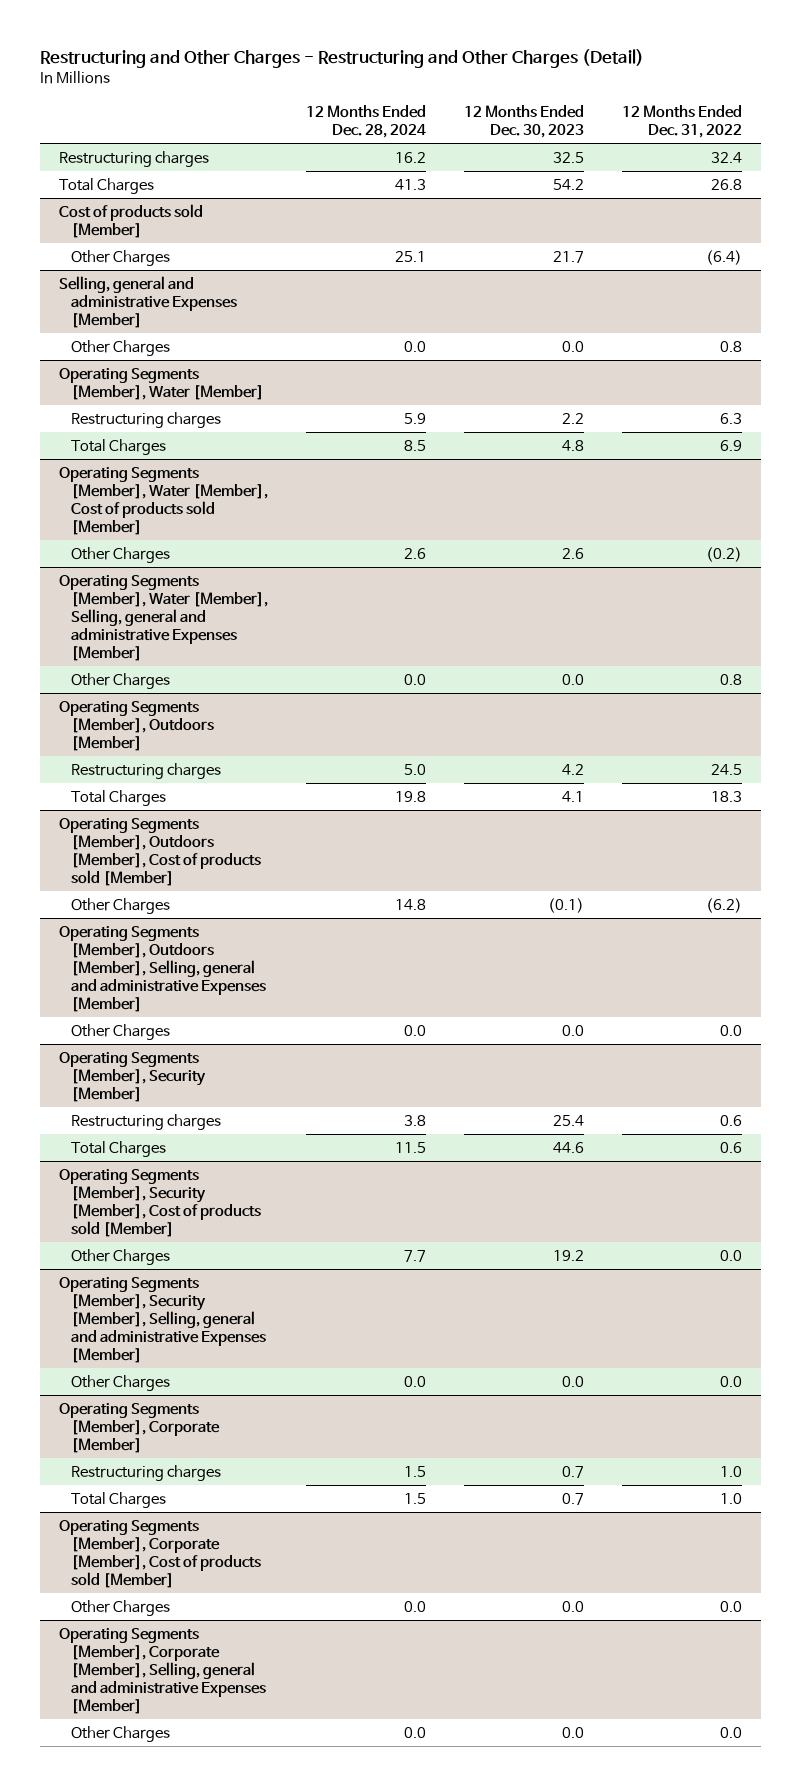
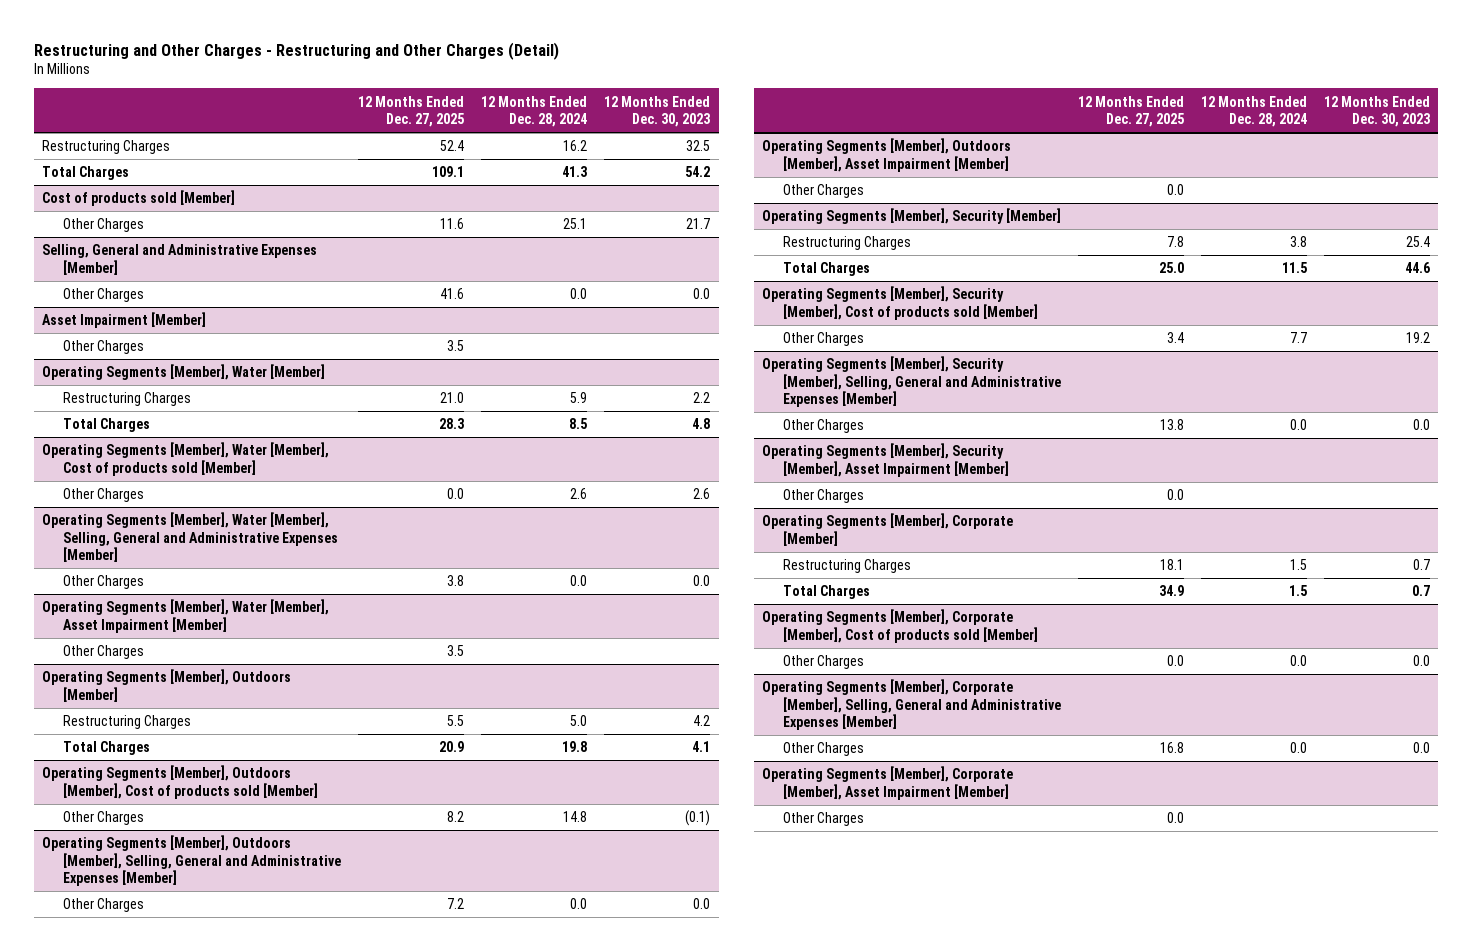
- | 12 Months Ended Dec. 28, 2024 | 12 Months Ended Dec. 30, 2023 | 12 Months Ended Dec. 31, 2022
+ | 12 Months Ended Dec. 27, 2025 | 12 Months Ended Dec. 28, 2024 | 12 Months Ended Dec. 30, 2023
- Restructuring charges | 16.2 | 32.5 | 32.4
+ Restructuring Charges | 52.4 | 16.2 | 32.5
- Selling, general and administrative Expenses [Member]
+ Selling, General and Administrative Expenses [Member]
+ Asset Impairment [Member]
+ Other Charges | 3.5 | |
@ Operating Segments [Member], Water [Member]
- Restructuring charges | 5.9 | 2.2 | 6.3
+ Restructuring Charges | 21.0 | 5.9 | 2.2
- Operating Segments [Member], Water [Member], Selling, general and administrative Expenses [Member]
+ Operating Segments [Member], Water [Member], Selling, General and Administrative Expenses [Member]
+ Operating Segments [Member], Water [Member], Asset Impairment [Member]
+ Other Charges | 3.5 | |
@ Operating Segments [Member], Outdoors [Member]
- Restructuring charges | 5.0 | 4.2 | 24.5
+ Restructuring Charges | 5.5 | 5.0 | 4.2
- Operating Segments [Member], Outdoors [Member], Selling, general and administrative Expenses [Member]
+ Operating Segments [Member], Outdoors [Member], Selling, General and Administrative Expenses [Member]
+ Operating Segments [Member], Outdoors [Member], Asset Impairment [Member]
+ Other Charges | 0.0 | |
@ Operating Segments [Member], Security [Member]
- Restructuring charges | 3.8 | 25.4 | 0.6
+ Restructuring Charges | 7.8 | 3.8 | 25.4
- Operating Segments [Member], Security [Member], Selling, general and administrative Expenses [Member]
+ Operating Segments [Member], Security [Member], Selling, General and Administrative Expenses [Member]
+ Operating Segments [Member], Security [Member], Asset Impairment [Member]
+ Other Charges | 0.0 | |
@ Operating Segments [Member], Corporate [Member]
- Restructuring charges | 1.5 | 0.7 | 1.0
+ Restructuring Charges | 18.1 | 1.5 | 0.7
- Operating Segments [Member], Corporate [Member], Selling, general and administrative Expenses [Member]
+ Operating Segments [Member], Corporate [Member], Selling, General and Administrative Expenses [Member]
+ Operating Segments [Member], Corporate [Member], Asset Impairment [Member]
+ Other Charges | 0.0 | |

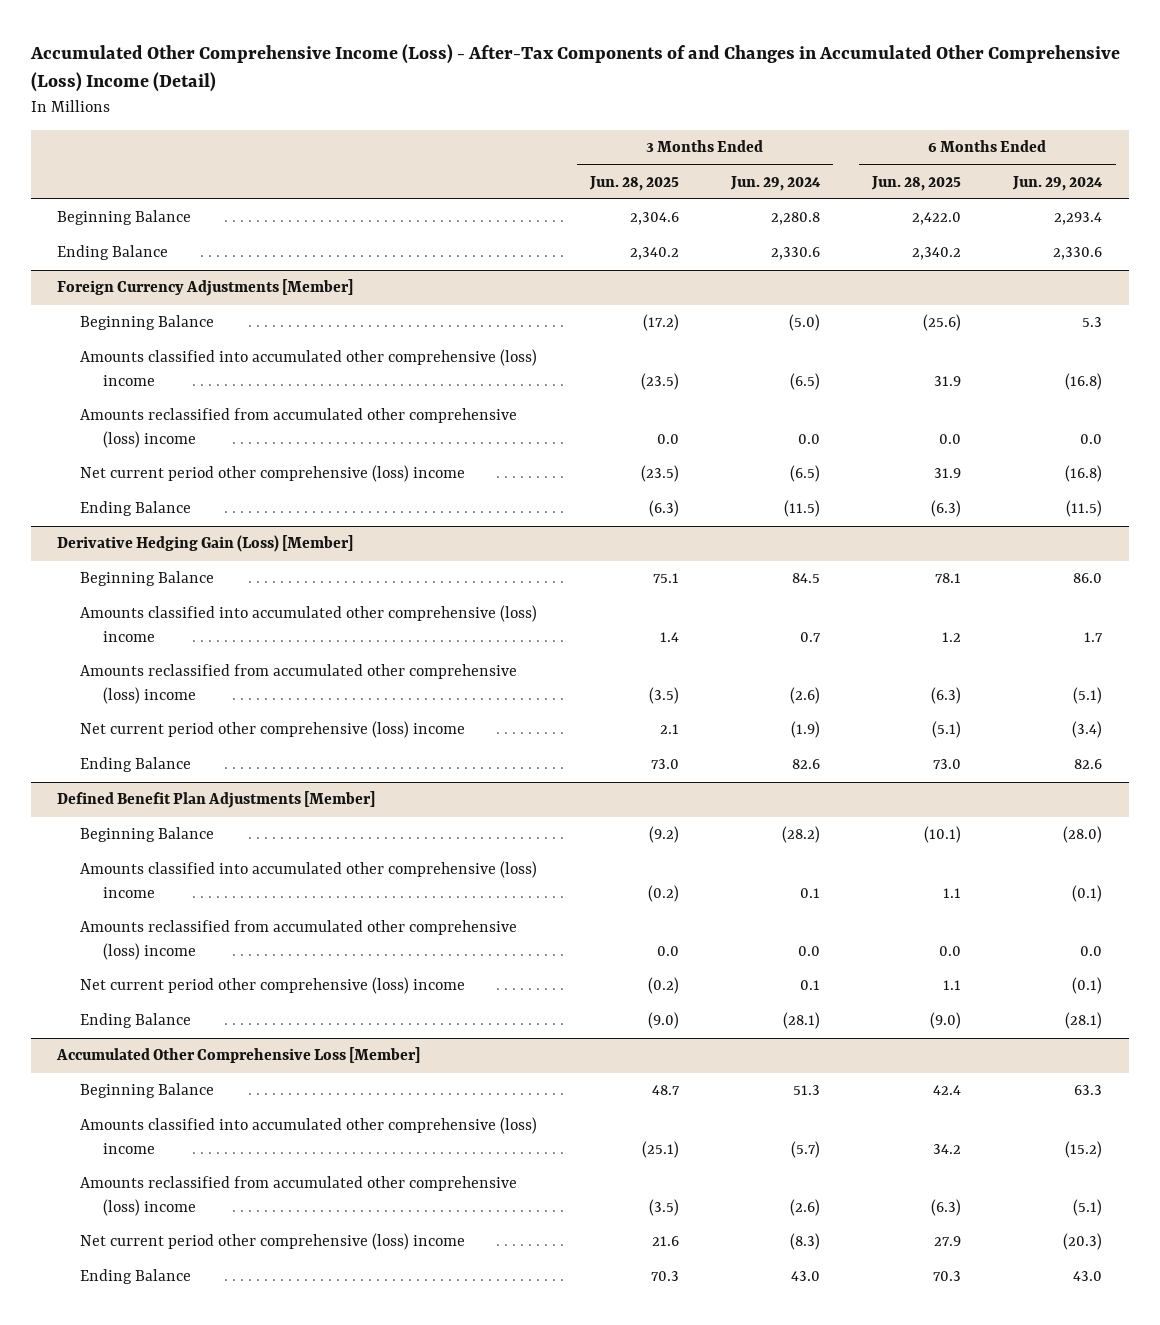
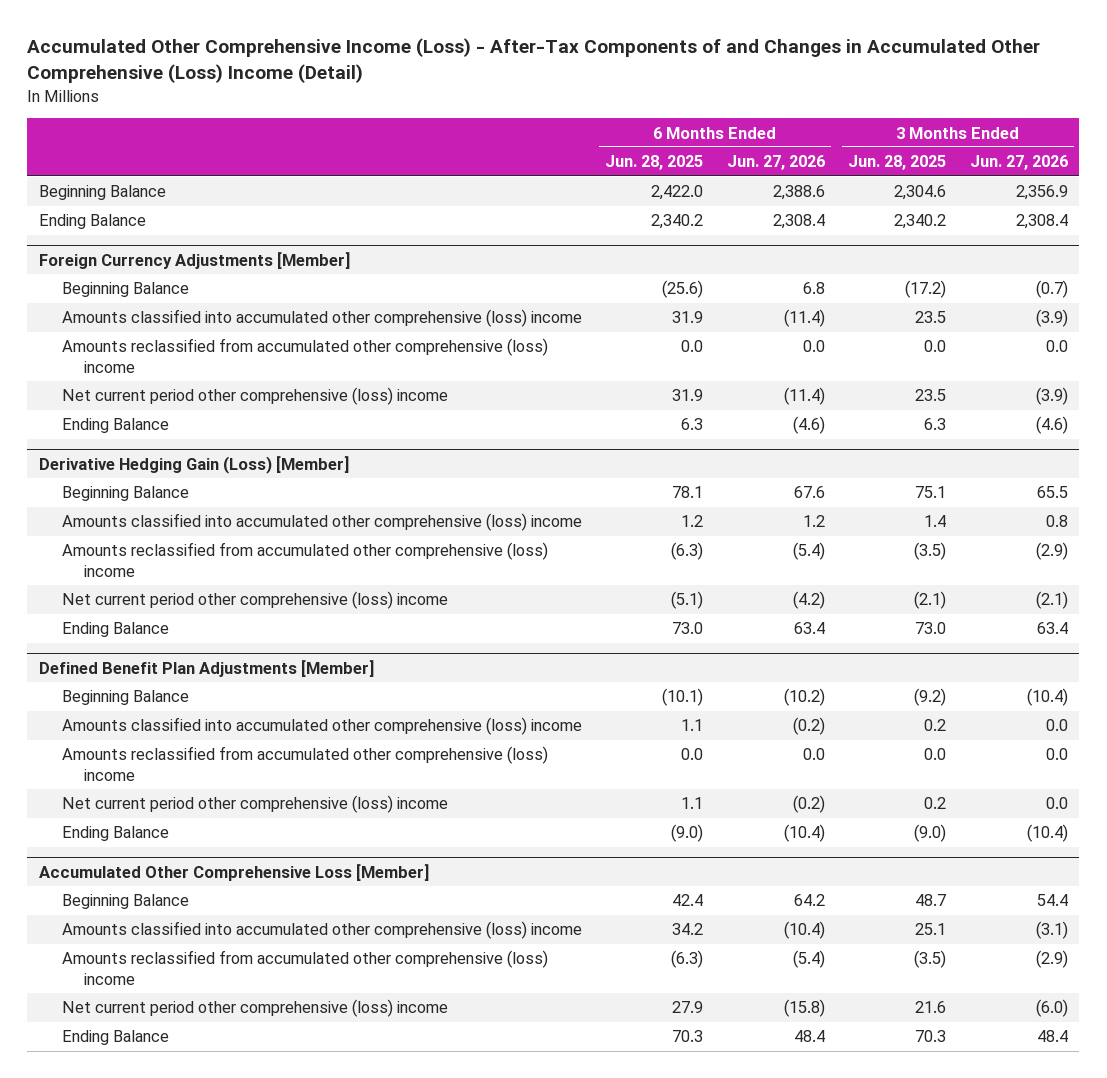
- | 3 Months Ended Jun. 28, 2025 | 3 Months Ended Jun. 29, 2024 | 6 Months Ended Jun. 28, 2025 | 6 Months Ended Jun. 29, 2024
+ | 6 Months Ended Jun. 28, 2025 | 6 Months Ended Jun. 27, 2026 | 3 Months Ended Jun. 28, 2025 | 3 Months Ended Jun. 27, 2026
@ Foreign Currency Adjustments [Member]
- Amounts classified into accumulated other comprehensive (loss) income | (23.5) | (6.5) | 31.9 | (16.8)
+ Amounts classified into accumulated other comprehensive (loss) income | 31.9 | (11.4) | 23.5 | (3.9)
- Net current period other comprehensive (loss) income | (23.5) | (6.5) | 31.9 | (16.8)
- Ending Balance | (6.3) | (11.5) | (6.3) | (11.5)
+ Net current period other comprehensive (loss) income | 31.9 | (11.4) | 23.5 | (3.9)
+ Ending Balance | 6.3 | (4.6) | 6.3 | (4.6)
@ Derivative Hedging Gain (Loss) [Member]
- Net current period other comprehensive (loss) income | 2.1 | (1.9) | (5.1) | (3.4)
+ Net current period other comprehensive (loss) income | (5.1) | (4.2) | (2.1) | (2.1)
@ Defined Benefit Plan Adjustments [Member]
- Amounts classified into accumulated other comprehensive (loss) income | (0.2) | 0.1 | 1.1 | (0.1)
+ Amounts classified into accumulated other comprehensive (loss) income | 1.1 | (0.2) | 0.2 | 0.0
- Net current period other comprehensive (loss) income | (0.2) | 0.1 | 1.1 | (0.1)
+ Net current period other comprehensive (loss) income | 1.1 | (0.2) | 0.2 | 0.0
@ Accumulated Other Comprehensive Loss [Member]
- Amounts classified into accumulated other comprehensive (loss) income | (25.1) | (5.7) | 34.2 | (15.2)
+ Amounts classified into accumulated other comprehensive (loss) income | 34.2 | (10.4) | 25.1 | (3.1)

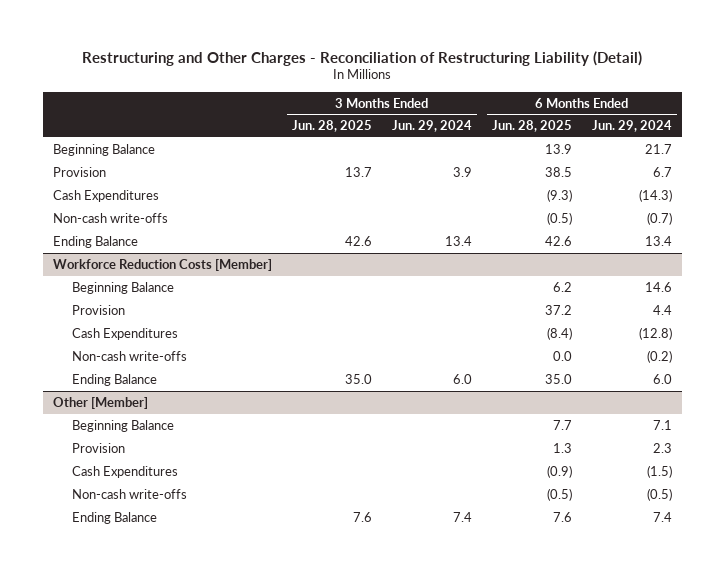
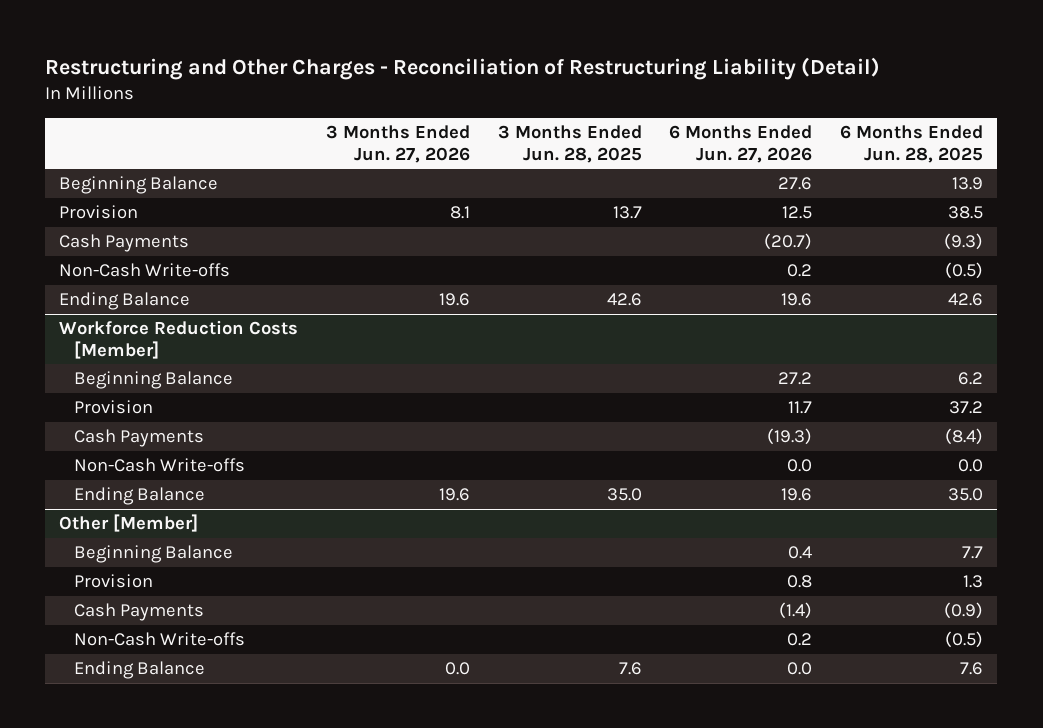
- | 3 Months Ended Jun. 28, 2025 | 3 Months Ended Jun. 29, 2024 | 6 Months Ended Jun. 28, 2025 | 6 Months Ended Jun. 29, 2024
+ | 3 Months Ended Jun. 27, 2026 | 3 Months Ended Jun. 28, 2025 | 6 Months Ended Jun. 27, 2026 | 6 Months Ended Jun. 28, 2025
- Cash Expenditures | | | (9.3) | (14.3)
- Non-cash write-offs | | | (0.5) | (0.7)
+ Cash Payments | | | (20.7) | (9.3)
+ Non-Cash Write-offs | | | 0.2 | (0.5)
@ Workforce Reduction Costs [Member]
- Cash Expenditures | | | (8.4) | (12.8)
- Non-cash write-offs | | | 0.0 | (0.2)
+ Cash Payments | | | (19.3) | (8.4)
+ Non-Cash Write-offs | | | 0.0 | 0.0
@ Other [Member]
- Cash Expenditures | | | (0.9) | (1.5)
- Non-cash write-offs | | | (0.5) | (0.5)
+ Cash Payments | | | (1.4) | (0.9)
+ Non-Cash Write-offs | | | 0.2 | (0.5)

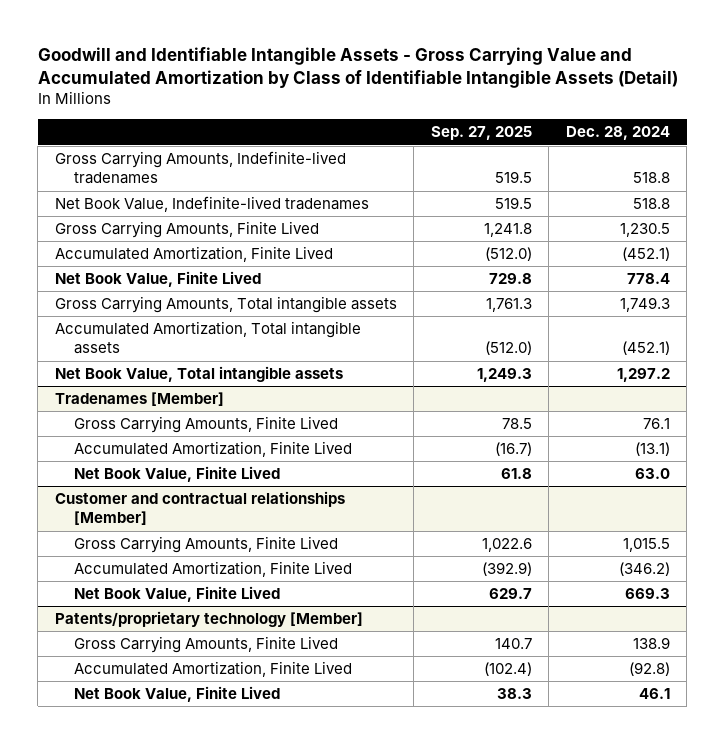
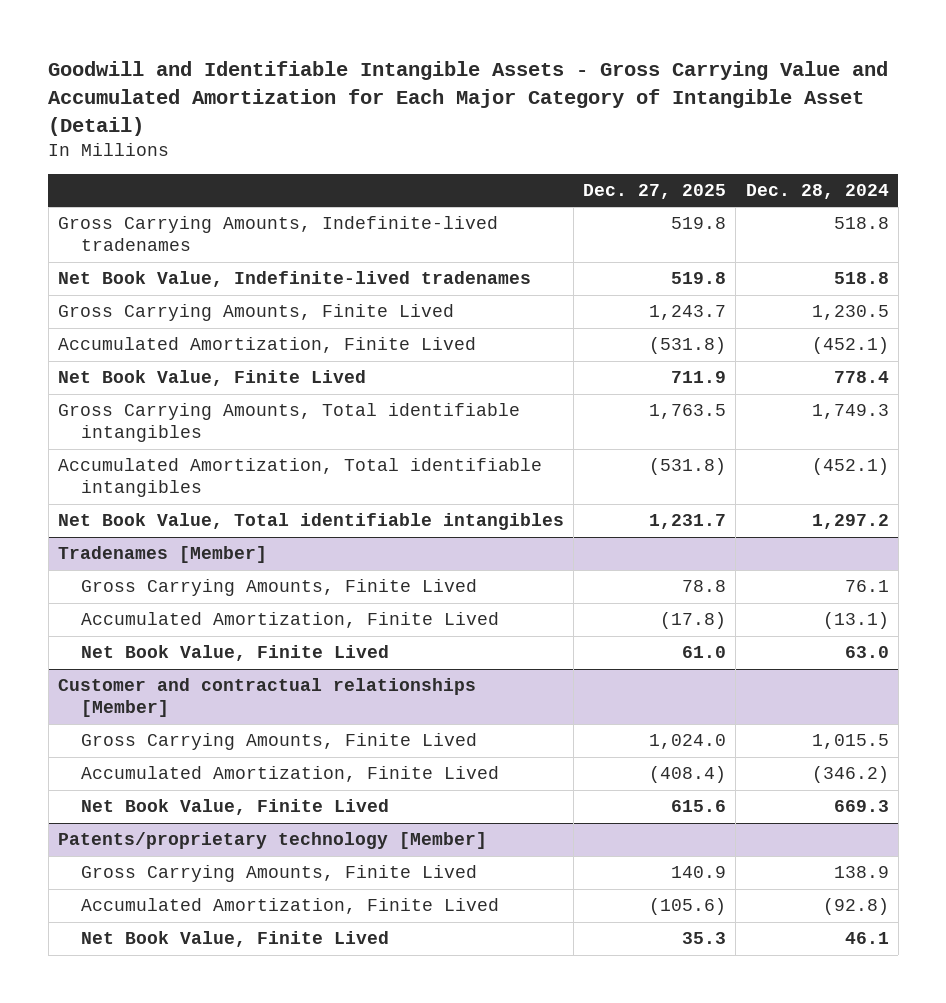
- Goodwill and Identifiable Intangible Assets - Gross Carrying Value and Accumulated Amortization by Class of Identifiable Intangible Assets (Detail)
+ Goodwill and Identifiable Intangible Assets - Gross Carrying Value and Accumulated Amortization for Each Major Category of Intangible Asset (Detail)
- | Sep. 27, 2025 | Dec. 28, 2024
+ | Dec. 27, 2025 | Dec. 28, 2024
- Gross Carrying Amounts, Total intangible assets | 1,761.3 | 1,749.3
- Accumulated Amortization, Total intangible assets | (512.0) | (452.1)
- Net Book Value, Total intangible assets | 1,249.3 | 1,297.2
+ Gross Carrying Amounts, Total identifiable intangibles | 1,763.5 | 1,749.3
+ Accumulated Amortization, Total identifiable intangibles | (531.8) | (452.1)
+ Net Book Value, Total identifiable intangibles | 1,231.7 | 1,297.2

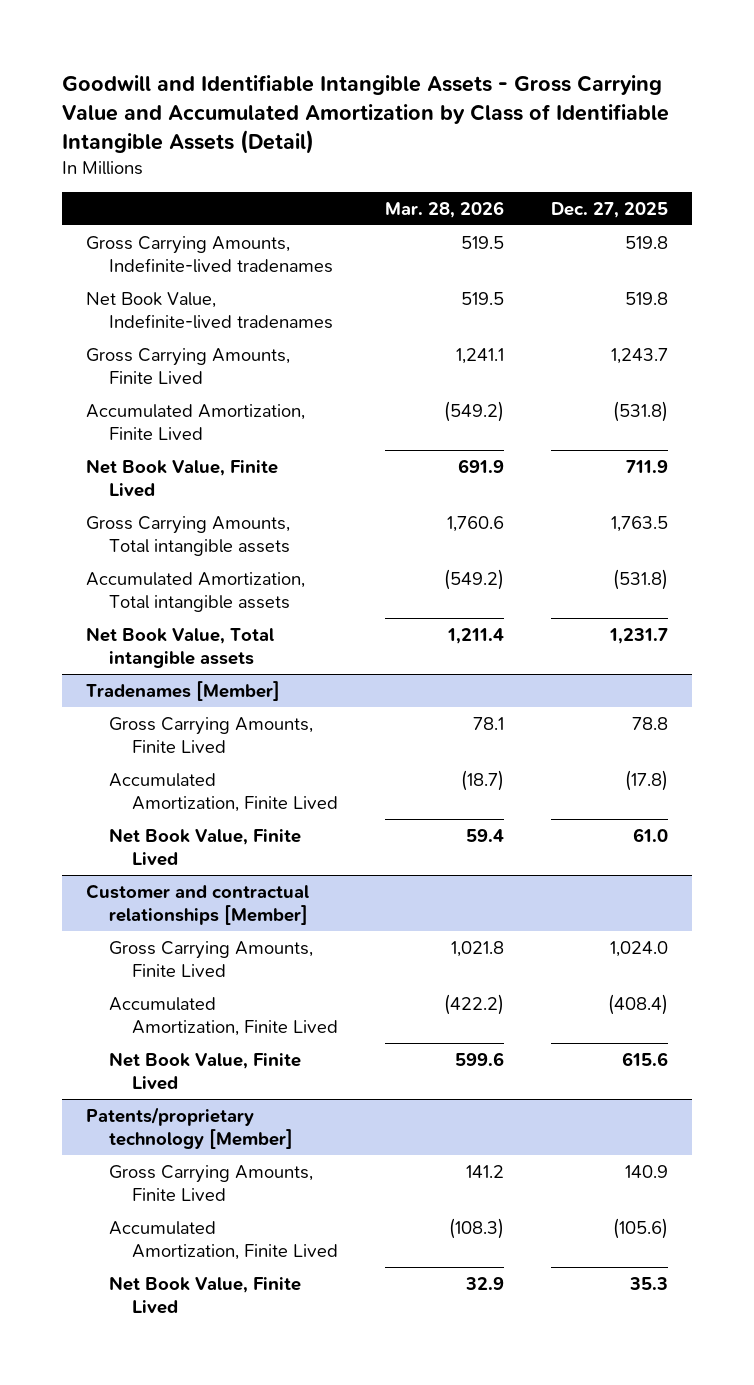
- Goodwill and Identifiable Intangible Assets - Gross Carrying Value and Accumulated Amortization for Each Major Category of Intangible Asset (Detail)
+ Goodwill and Identifiable Intangible Assets - Gross Carrying Value and Accumulated Amortization by Class of Identifiable Intangible Assets (Detail)
- | Dec. 27, 2025 | Dec. 28, 2024
+ | Mar. 28, 2026 | Dec. 27, 2025
- Gross Carrying Amounts, Total identifiable intangibles | 1,763.5 | 1,749.3
- Accumulated Amortization, Total identifiable intangibles | (531.8) | (452.1)
- Net Book Value, Total identifiable intangibles | 1,231.7 | 1,297.2
+ Gross Carrying Amounts, Total intangible assets | 1,760.6 | 1,763.5
+ Accumulated Amortization, Total intangible assets | (549.2) | (531.8)
+ Net Book Value, Total intangible assets | 1,211.4 | 1,231.7

